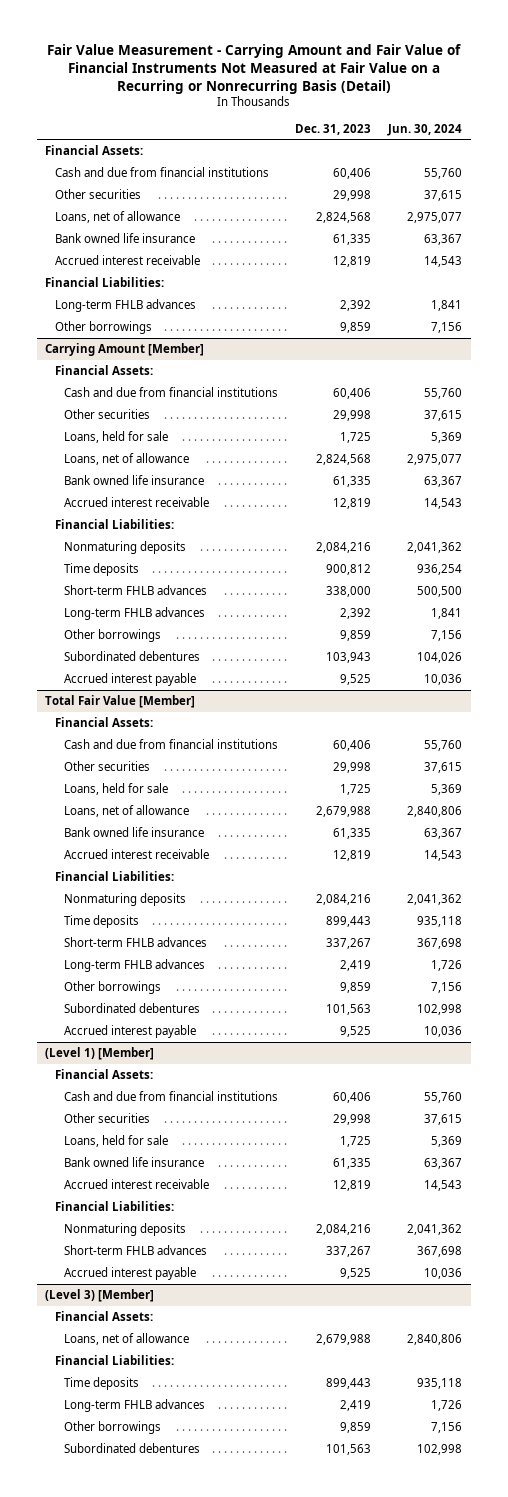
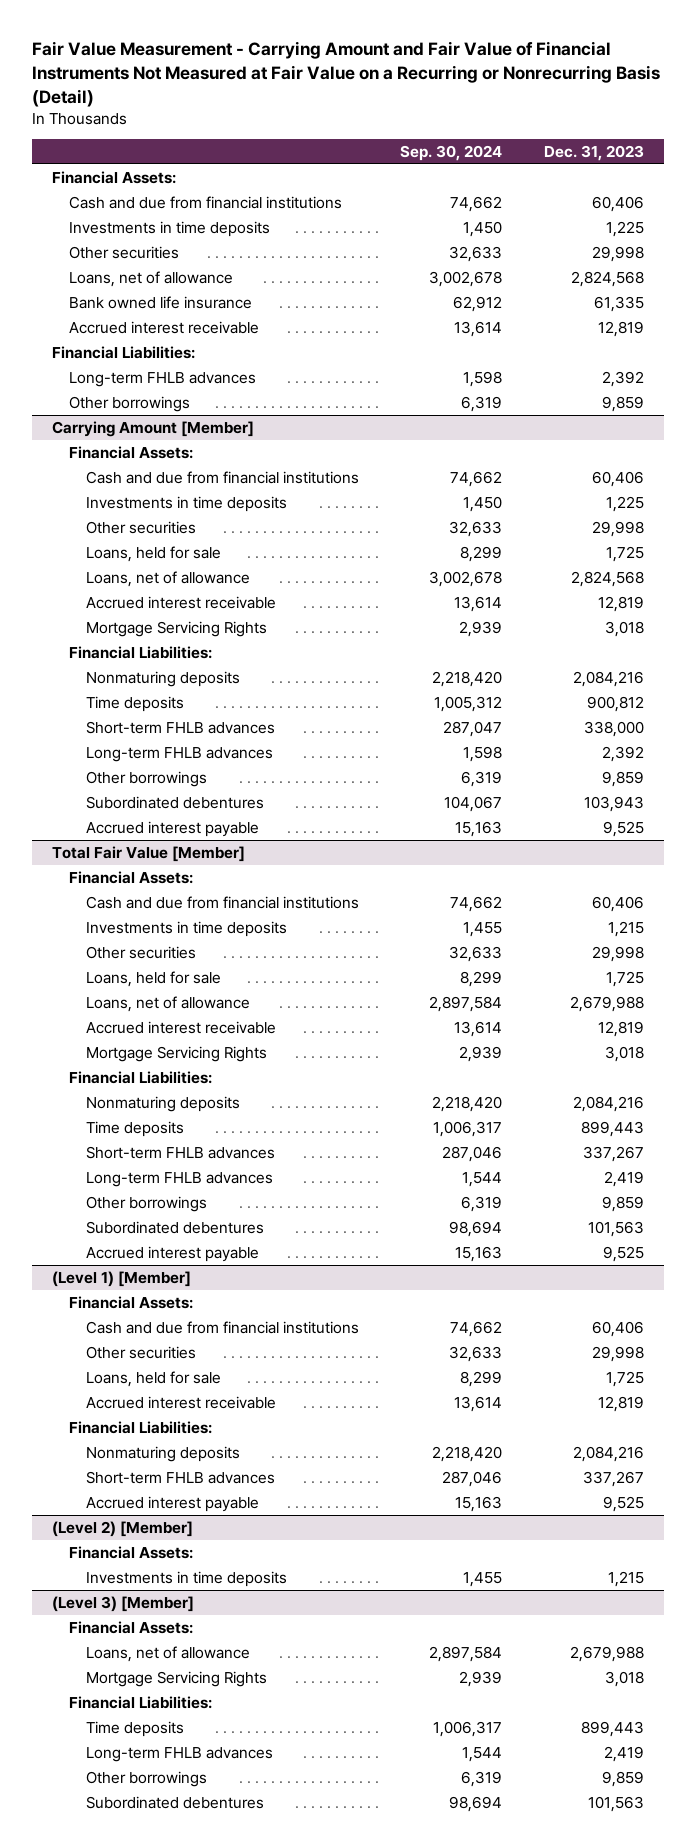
- | Dec. 31, 2023 | Jun. 30, 2024
+ | Sep. 30, 2024 | Dec. 31, 2023
+ Investments in time deposits | 1,450 | 1,225
@ Carrying Amount [Member]
+ Investments in time deposits | 1,450 | 1,225
- Bank owned life insurance | 61,335 | 63,367
+ Mortgage Servicing Rights | 2,939 | 3,018
@ Total Fair Value [Member]
+ Investments in time deposits | 1,455 | 1,215
- Bank owned life insurance | 61,335 | 63,367
+ Mortgage Servicing Rights | 2,939 | 3,018
@ (Level 1) [Member]
- Bank owned life insurance | 61,335 | 63,367
+ (Level 2) [Member]
+ Financial Assets:
+ Investments in time deposits | 1,455 | 1,215
@ (Level 3) [Member]
+ Mortgage Servicing Rights | 2,939 | 3,018

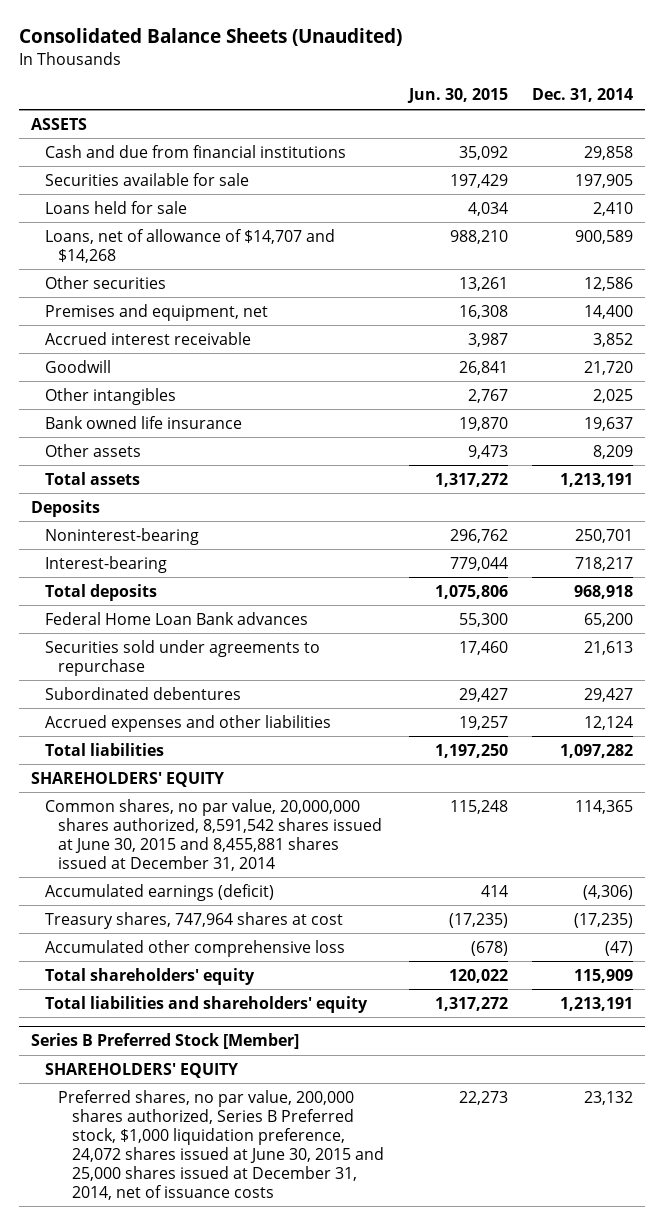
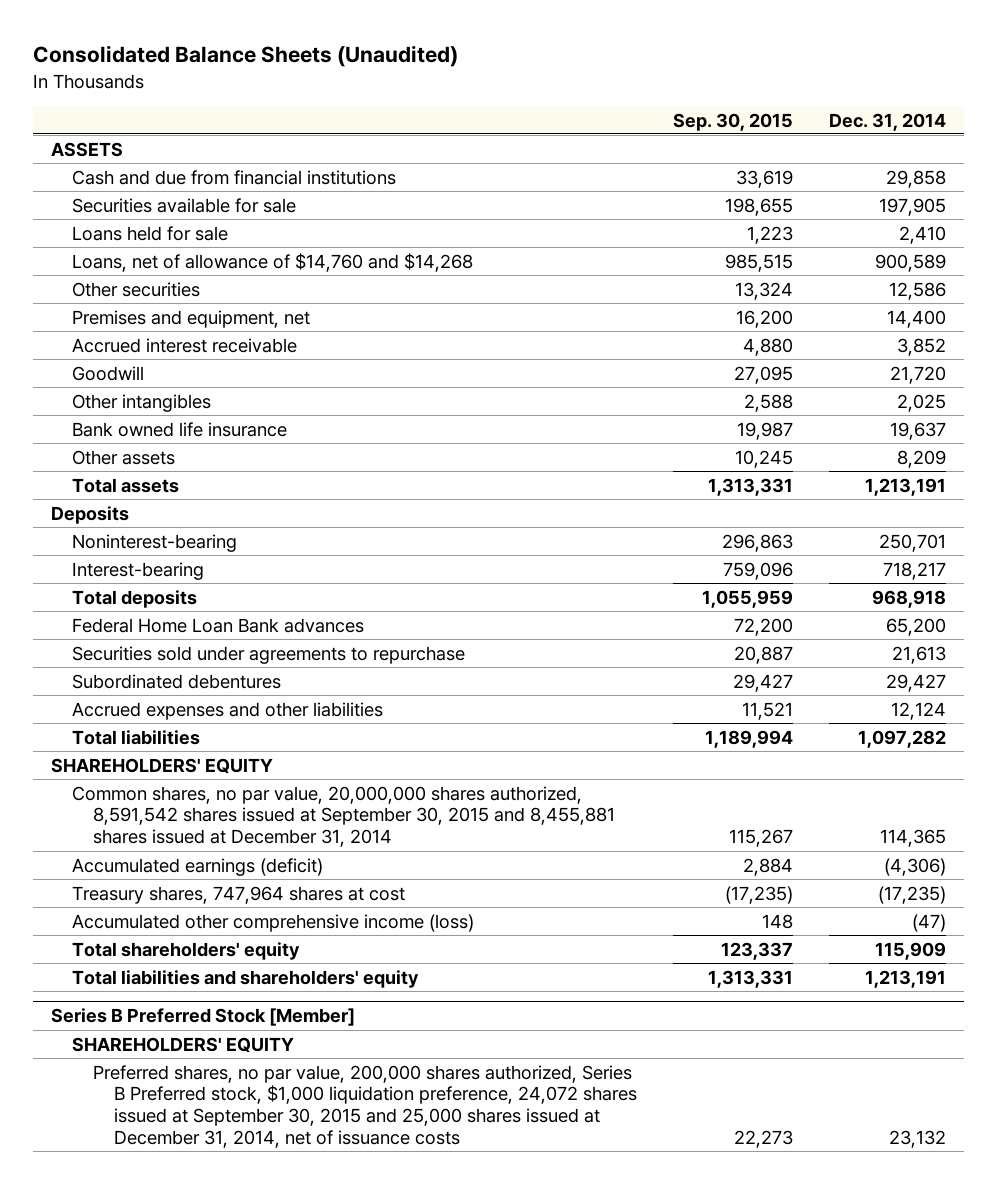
- | Jun. 30, 2015 | Dec. 31, 2014
+ | Sep. 30, 2015 | Dec. 31, 2014
- Loans, net of allowance of $14,707 and $14,268 | 988,210 | 900,589
+ Loans, net of allowance of $14,760 and $14,268 | 985,515 | 900,589
- Common shares, no par value, 20,000,000 shares authorized, 8,591,542 shares issued at June 30, 2015 and 8,455,881 shares issued at December 31, 2014 | 115,248 | 114,365
+ Common shares, no par value, 20,000,000 shares authorized, 8,591,542 shares issued at September 30, 2015 and 8,455,881 shares issued at December 31, 2014 | 115,267 | 114,365
- Accumulated other comprehensive loss | (678) | (47)
+ Accumulated other comprehensive income (loss) | 148 | (47)
@ Series B Preferred Stock [Member]
- Preferred shares, no par value, 200,000 shares authorized, Series B Preferred stock, $1,000 liquidation preference, 24,072 shares issued at June 30, 2015 and 25,000 shares issued at December 31, 2014, net of issuance costs | 22,273 | 23,132
+ Preferred shares, no par value, 200,000 shares authorized, Series B Preferred stock, $1,000 liquidation preference, 24,072 shares issued at September 30, 2015 and 25,000 shares issued at December 31, 2014, net of issuance costs | 22,273 | 23,132

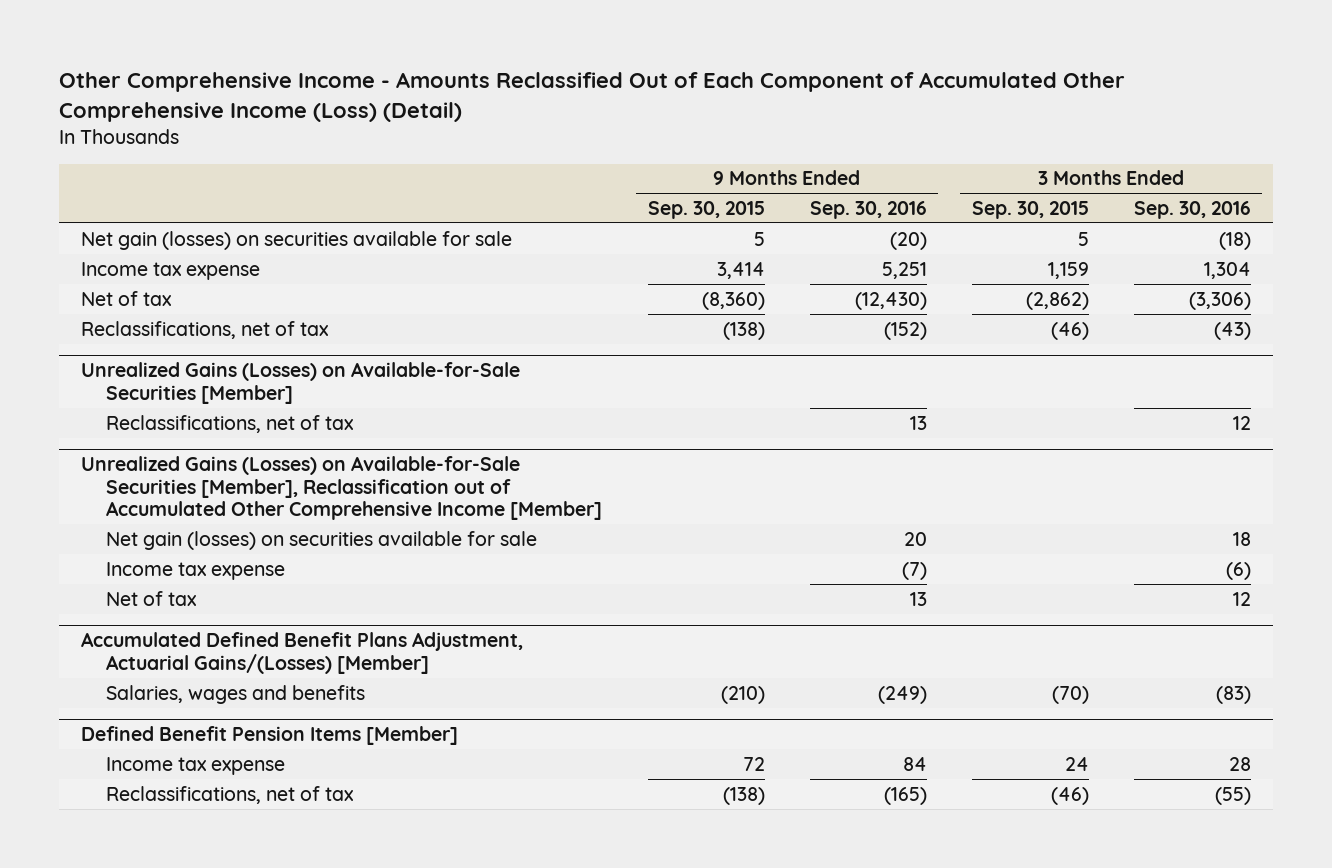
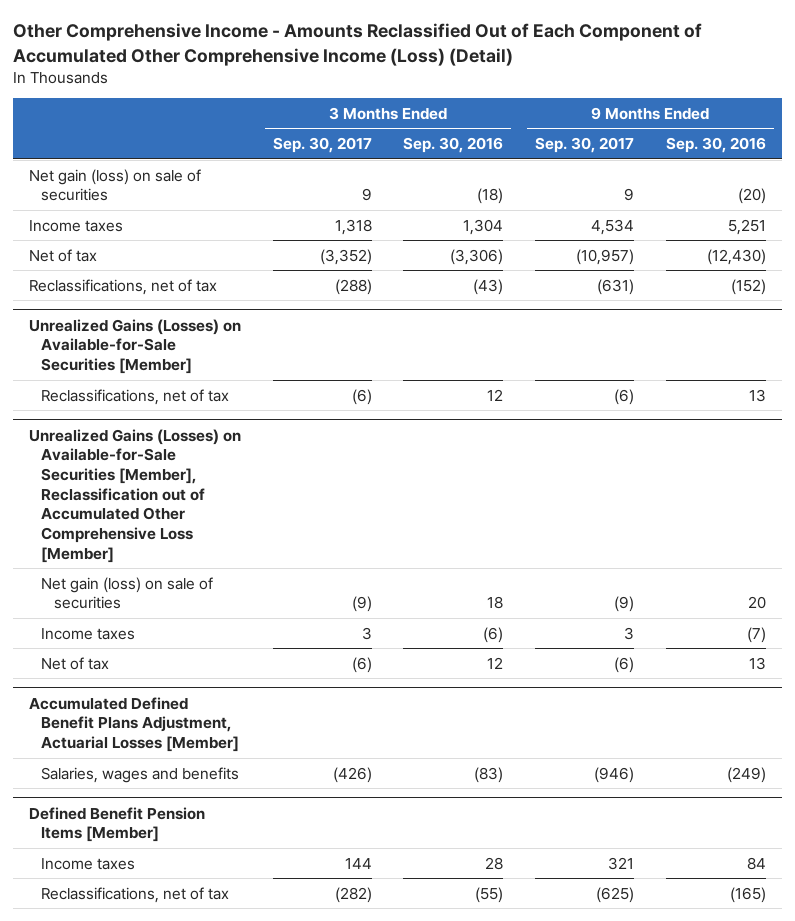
- | 9 Months Ended Sep. 30, 2015 | 9 Months Ended Sep. 30, 2016 | 3 Months Ended Sep. 30, 2015 | 3 Months Ended Sep. 30, 2016
+ | 3 Months Ended Sep. 30, 2017 | 3 Months Ended Sep. 30, 2016 | 9 Months Ended Sep. 30, 2017 | 9 Months Ended Sep. 30, 2016
- Net gain (losses) on securities available for sale | 5 | (20) | 5 | (18)
- Income tax expense | 3,414 | 5,251 | 1,159 | 1,304
+ Net gain (loss) on sale of securities | 9 | (18) | 9 | (20)
+ Income taxes | 1,318 | 1,304 | 4,534 | 5,251
- Unrealized Gains (Losses) on Available-for-Sale Securities [Member], Reclassification out of Accumulated Other Comprehensive Income [Member]
- Net gain (losses) on securities available for sale | | 20 | | 18
- Income tax expense | | (7) | | (6)
+ Unrealized Gains (Losses) on Available-for-Sale Securities [Member], Reclassification out of Accumulated Other Comprehensive Loss [Member]
+ Net gain (loss) on sale of securities | (9) | 18 | (9) | 20
+ Income taxes | 3 | (6) | 3 | (7)
- Accumulated Defined Benefit Plans Adjustment, Actuarial Gains/(Losses) [Member]
+ Accumulated Defined Benefit Plans Adjustment, Actuarial Losses [Member]
@ Defined Benefit Pension Items [Member]
- Income tax expense | 72 | 84 | 24 | 28
+ Income taxes | 144 | 28 | 321 | 84

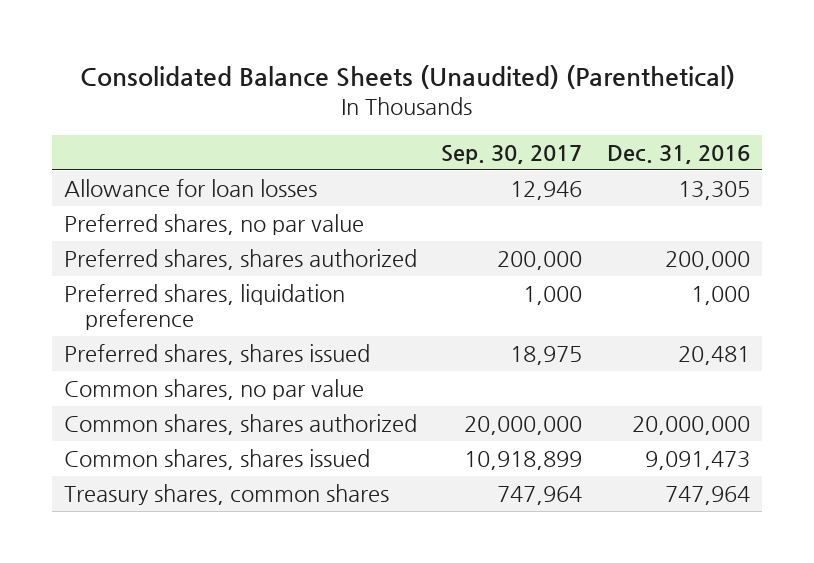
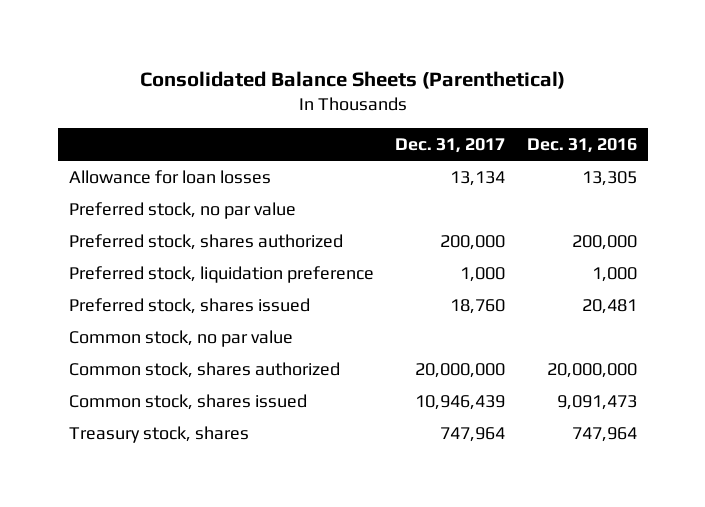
- Consolidated Balance Sheets (Unaudited) (Parenthetical)
+ Consolidated Balance Sheets (Parenthetical)
- | Sep. 30, 2017 | Dec. 31, 2016
+ | Dec. 31, 2017 | Dec. 31, 2016
- Preferred shares, no par value
- Preferred shares, shares authorized | 200,000 | 200,000
- Preferred shares, liquidation preference | 1,000 | 1,000
- Preferred shares, shares issued | 18,975 | 20,481
- Common shares, no par value
- Common shares, shares authorized | 20,000,000 | 20,000,000
- Common shares, shares issued | 10,918,899 | 9,091,473
- Treasury shares, common shares | 747,964 | 747,964
+ Preferred stock, no par value
+ Preferred stock, shares authorized | 200,000 | 200,000
+ Preferred stock, liquidation preference | 1,000 | 1,000
+ Preferred stock, shares issued | 18,760 | 20,481
+ Common stock, no par value
+ Common stock, shares authorized | 20,000,000 | 20,000,000
+ Common stock, shares issued | 10,946,439 | 9,091,473
+ Treasury stock, shares | 747,964 | 747,964

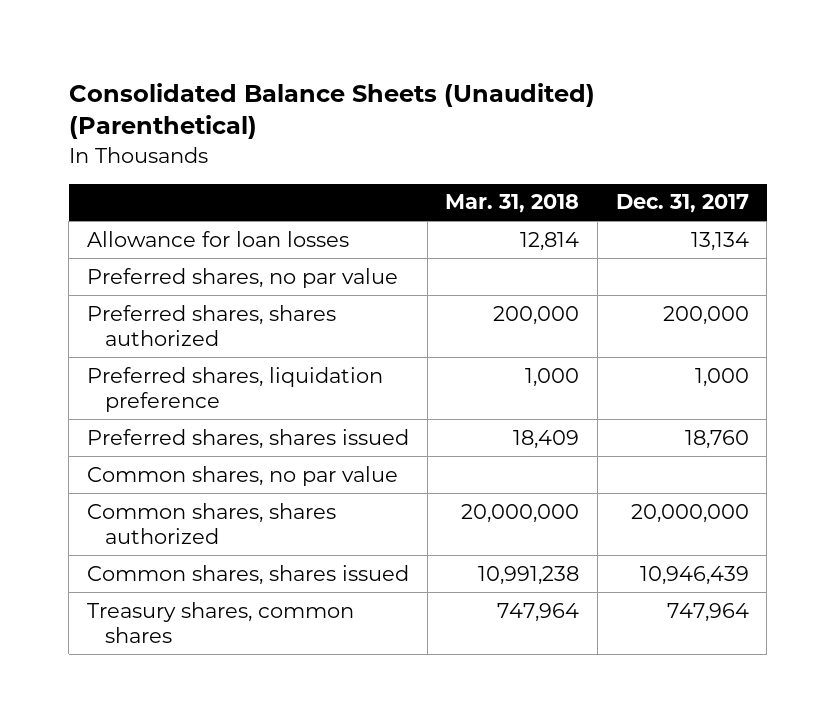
- Consolidated Balance Sheets (Parenthetical)
+ Consolidated Balance Sheets (Unaudited) (Parenthetical)
- | Dec. 31, 2017 | Dec. 31, 2016
+ | Mar. 31, 2018 | Dec. 31, 2017
- Preferred stock, no par value
- Preferred stock, shares authorized | 200,000 | 200,000
- Preferred stock, liquidation preference | 1,000 | 1,000
- Preferred stock, shares issued | 18,760 | 20,481
- Common stock, no par value
- Common stock, shares authorized | 20,000,000 | 20,000,000
- Common stock, shares issued | 10,946,439 | 9,091,473
- Treasury stock, shares | 747,964 | 747,964
+ Preferred shares, no par value
+ Preferred shares, shares authorized | 200,000 | 200,000
+ Preferred shares, liquidation preference | 1,000 | 1,000
+ Preferred shares, shares issued | 18,409 | 18,760
+ Common shares, no par value
+ Common shares, shares authorized | 20,000,000 | 20,000,000
+ Common shares, shares issued | 10,991,238 | 10,946,439
+ Treasury shares, common shares | 747,964 | 747,964

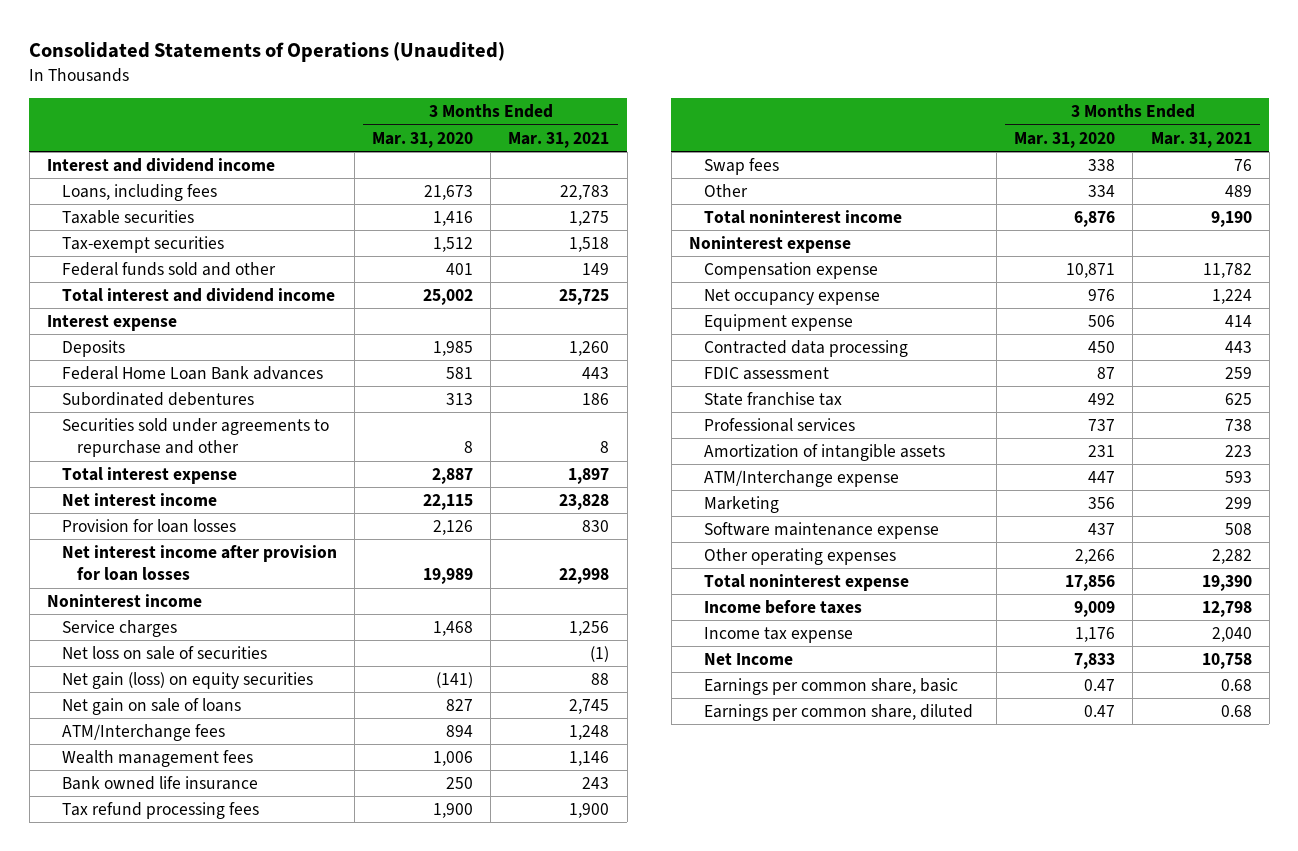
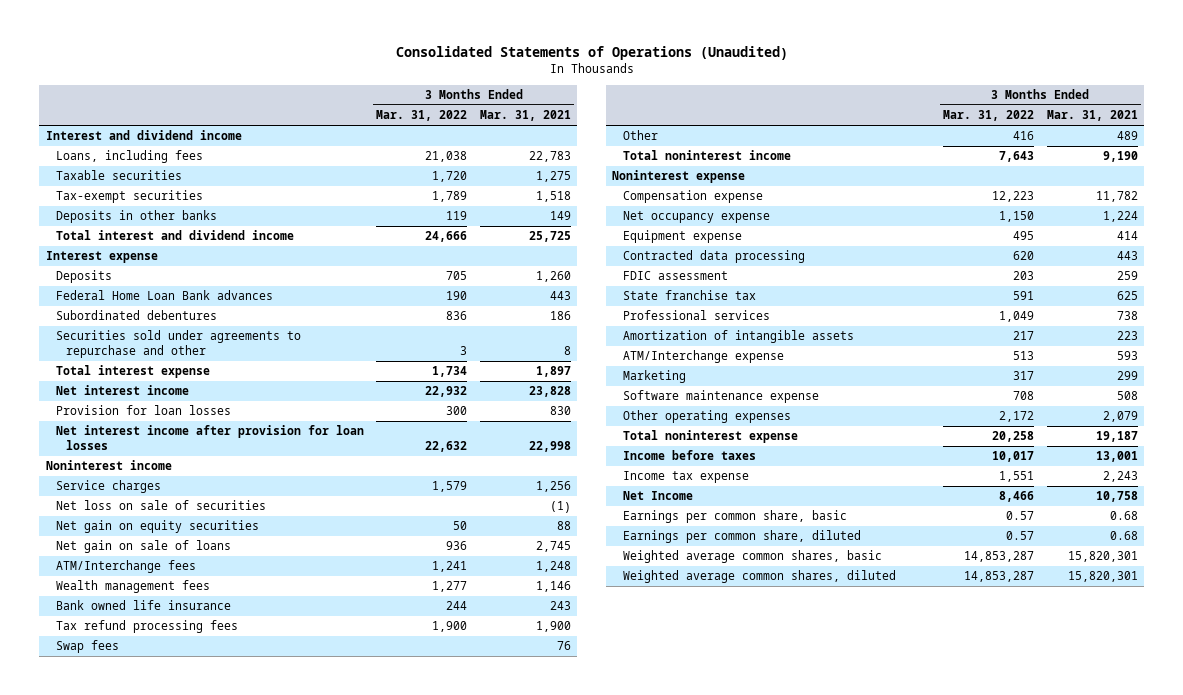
- | 3 Months Ended Mar. 31, 2020 | 3 Months Ended Mar. 31, 2021
+ | 3 Months Ended Mar. 31, 2022 | 3 Months Ended Mar. 31, 2021
- Federal funds sold and other | 401 | 149
+ Deposits in other banks | 119 | 149
- Net gain (loss) on equity securities | (141) | 88
+ Net gain on equity securities | 50 | 88
- Other operating expenses | 2,266 | 2,282
- Total noninterest expense | 17,856 | 19,390
- Income before taxes | 9,009 | 12,798
- Income tax expense | 1,176 | 2,040
+ Other operating expenses | 2,172 | 2,079
+ Total noninterest expense | 20,258 | 19,187
+ Income before taxes | 10,017 | 13,001
+ Income tax expense | 1,551 | 2,243
+ Weighted average common shares, basic | 14,853,287 | 15,820,301
+ Weighted average common shares, diluted | 14,853,287 | 15,820,301

